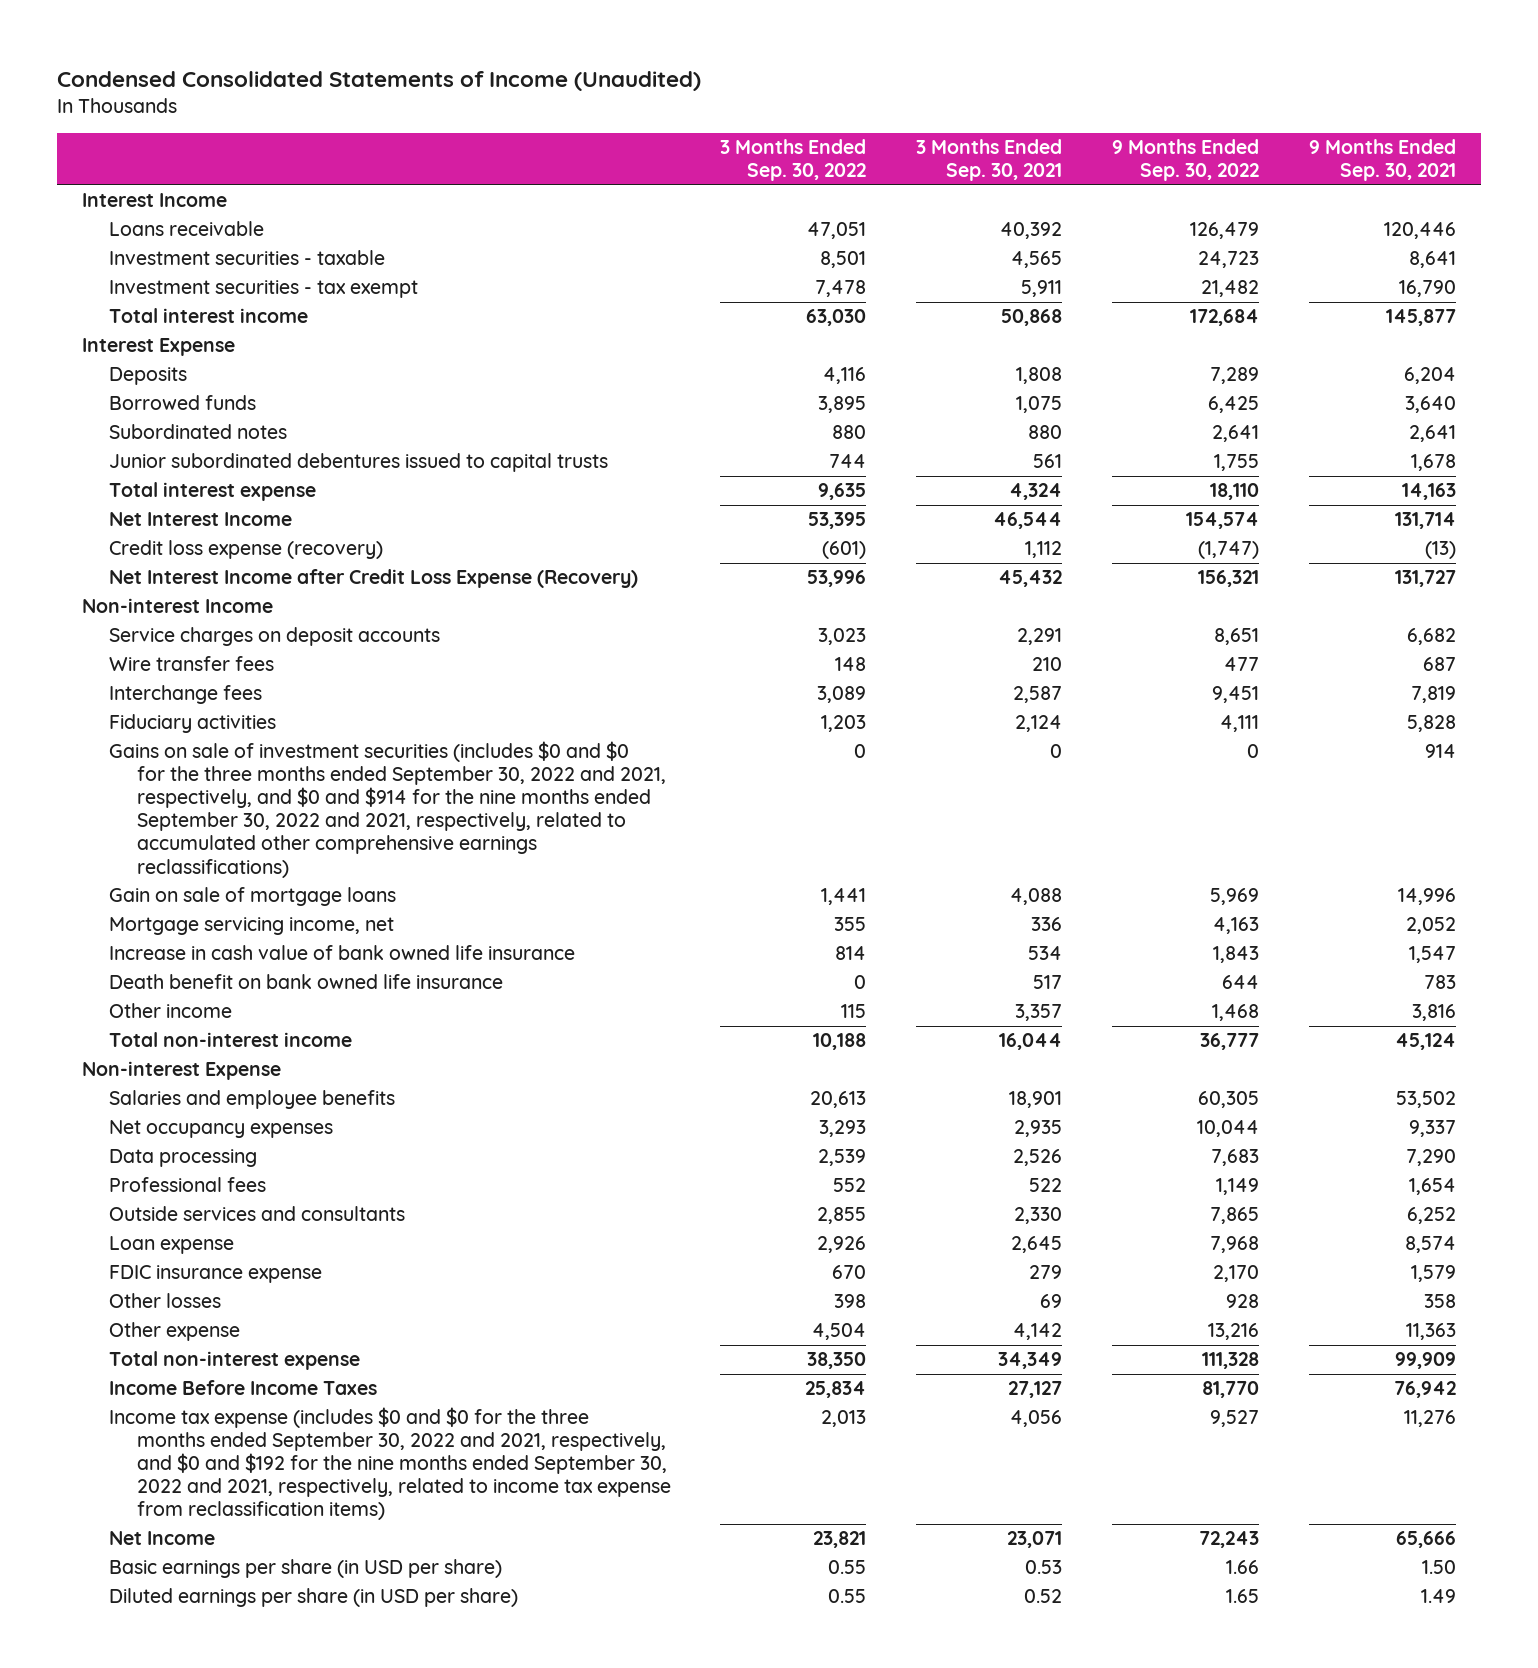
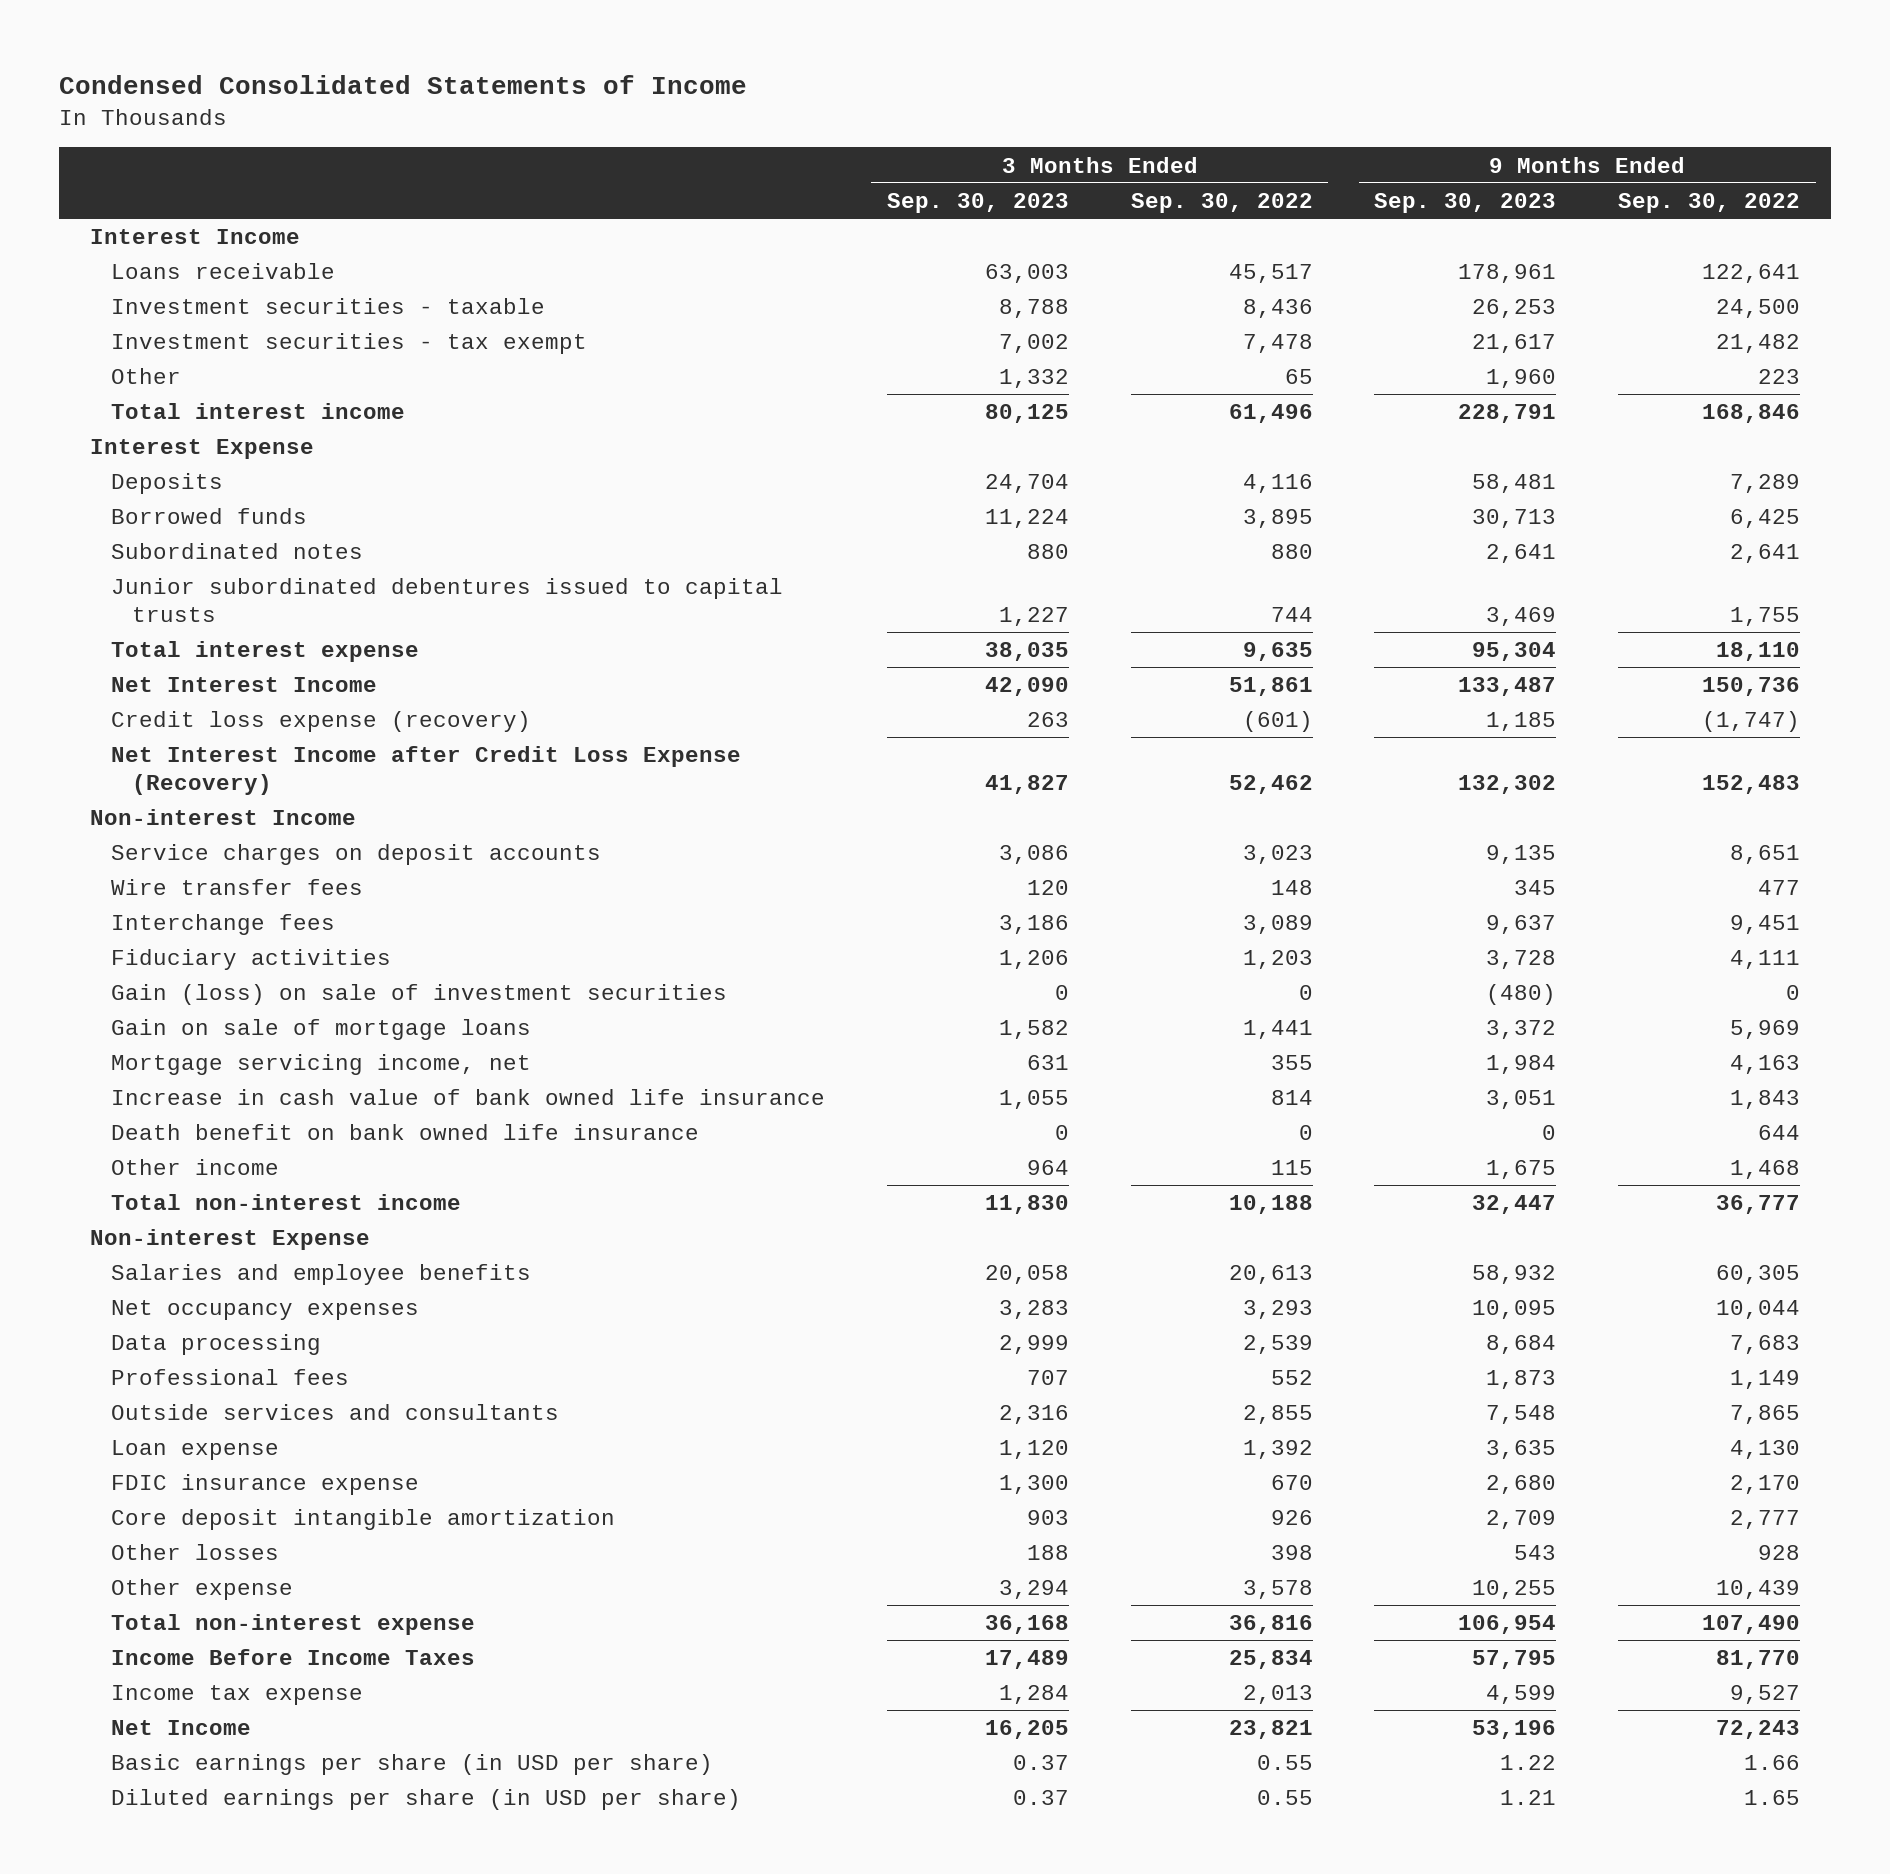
- Condensed Consolidated Statements of Income (Unaudited)
+ Condensed Consolidated Statements of Income
- | 3 Months Ended Sep. 30, 2022 | 3 Months Ended Sep. 30, 2021 | 9 Months Ended Sep. 30, 2022 | 9 Months Ended Sep. 30, 2021
+ | 3 Months Ended Sep. 30, 2023 | 3 Months Ended Sep. 30, 2022 | 9 Months Ended Sep. 30, 2023 | 9 Months Ended Sep. 30, 2022
- Loans receivable | 47,051 | 40,392 | 126,479 | 120,446
- Investment securities - taxable | 8,501 | 4,565 | 24,723 | 8,641
+ Loans receivable | 63,003 | 45,517 | 178,961 | 122,641
+ Investment securities - taxable | 8,788 | 8,436 | 26,253 | 24,500
- Total interest income | 63,030 | 50,868 | 172,684 | 145,877
+ Other | 1,332 | 65 | 1,960 | 223
+ Total interest income | 80,125 | 61,496 | 228,791 | 168,846
- Net Interest Income | 53,395 | 46,544 | 154,574 | 131,714
+ Net Interest Income | 42,090 | 51,861 | 133,487 | 150,736
- Net Interest Income after Credit Loss Expense (Recovery) | 53,996 | 45,432 | 156,321 | 131,727
+ Net Interest Income after Credit Loss Expense (Recovery) | 41,827 | 52,462 | 132,302 | 152,483
- Gains on sale of investment securities (includes $0 and $0 for the three months ended September 30, 2022 and 2021, respectively, and $0 and $914 for the nine months ended September 30, 2022 and 2021, respectively, related to accumulated other comprehensive earnings reclassifications) | 0 | 0 | 0 | 914
+ Gain (loss) on sale of investment securities | 0 | 0 | (480) | 0
- Loan expense | 2,926 | 2,645 | 7,968 | 8,574
+ Loan expense | 1,120 | 1,392 | 3,635 | 4,130
+ Core deposit intangible amortization | 903 | 926 | 2,709 | 2,777
- Other expense | 4,504 | 4,142 | 13,216 | 11,363
- Total non-interest expense | 38,350 | 34,349 | 111,328 | 99,909
+ Other expense | 3,294 | 3,578 | 10,255 | 10,439
+ Total non-interest expense | 36,168 | 36,816 | 106,954 | 107,490
- Income tax expense (includes $0 and $0 for the three months ended September 30, 2022 and 2021, respectively, and $0 and $192 for the nine months ended September 30, 2022 and 2021, respectively, related to income tax expense from reclassification items) | 2,013 | 4,056 | 9,527 | 11,276
+ Income tax expense | 1,284 | 2,013 | 4,599 | 9,527

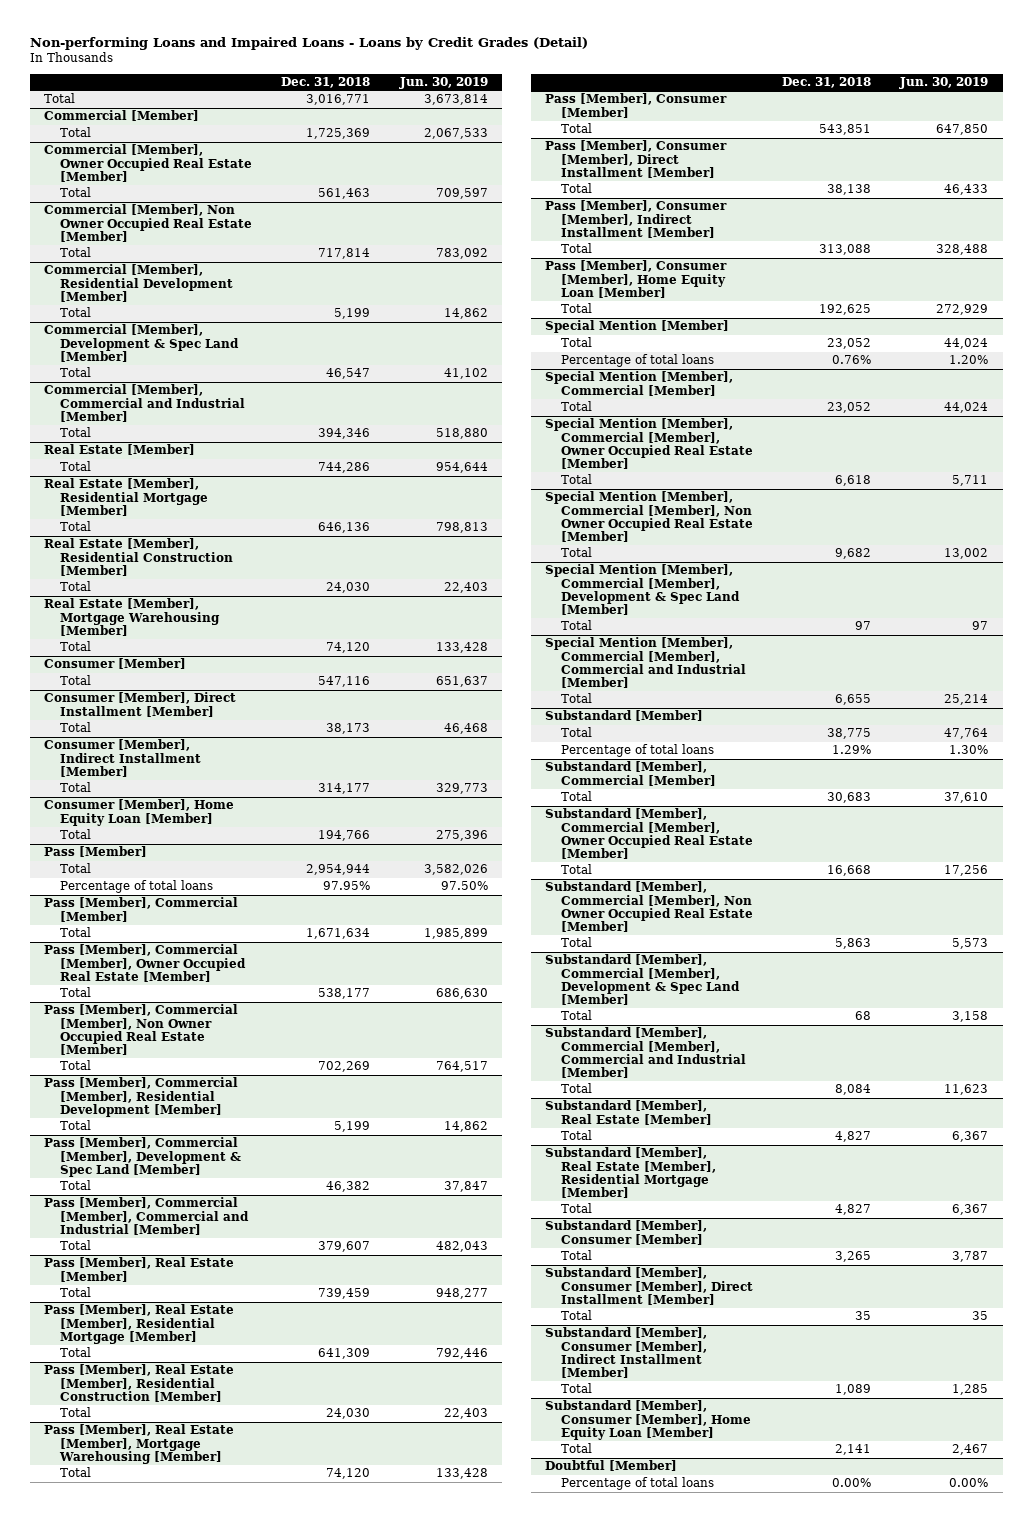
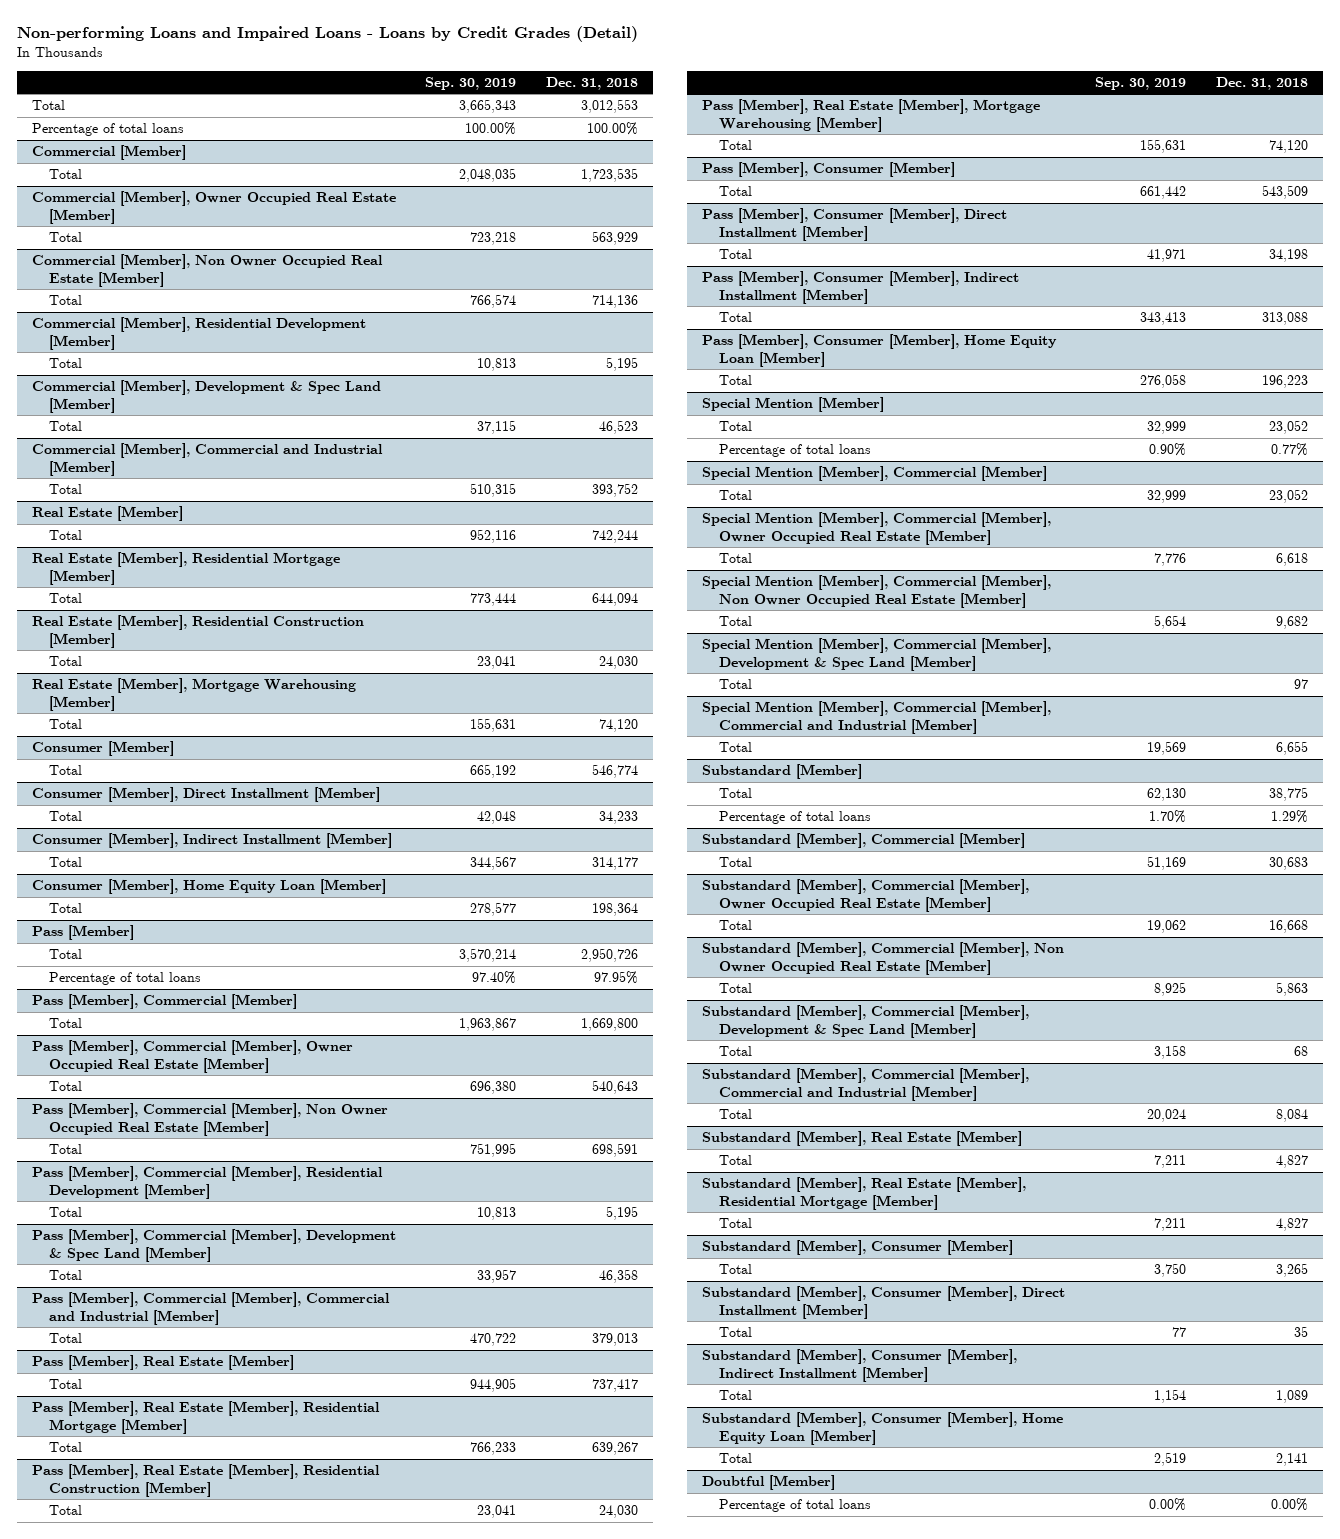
- | Dec. 31, 2018 | Jun. 30, 2019
+ | Sep. 30, 2019 | Dec. 31, 2018
- Total | 3,016,771 | 3,673,814
+ Total | 3,665,343 | 3,012,553
+ Percentage of total loans | 100.00% | 100.00%
@ Commercial [Member]
- Total | 1,725,369 | 2,067,533
+ Total | 2,048,035 | 1,723,535
@ Commercial [Member], Owner Occupied Real Estate [Member]
- Total | 561,463 | 709,597
+ Total | 723,218 | 563,929
@ Commercial [Member], Non Owner Occupied Real Estate [Member]
- Total | 717,814 | 783,092
+ Total | 766,574 | 714,136
@ Commercial [Member], Residential Development [Member]
- Total | 5,199 | 14,862
+ Total | 10,813 | 5,195
@ Commercial [Member], Development & Spec Land [Member]
- Total | 46,547 | 41,102
+ Total | 37,115 | 46,523
@ Commercial [Member], Commercial and Industrial [Member]
- Total | 394,346 | 518,880
+ Total | 510,315 | 393,752
@ Real Estate [Member]
- Total | 744,286 | 954,644
+ Total | 952,116 | 742,244
@ Real Estate [Member], Residential Mortgage [Member]
- Total | 646,136 | 798,813
+ Total | 773,444 | 644,094
@ Consumer [Member]
- Total | 547,116 | 651,637
+ Total | 665,192 | 546,774
@ Consumer [Member], Direct Installment [Member]
- Total | 38,173 | 46,468
+ Total | 42,048 | 34,233
@ Consumer [Member], Home Equity Loan [Member]
- Total | 194,766 | 275,396
+ Total | 278,577 | 198,364
@ Pass [Member]
- Total | 2,954,944 | 3,582,026
+ Total | 3,570,214 | 2,950,726
@ Pass [Member], Commercial [Member]
- Total | 1,671,634 | 1,985,899
+ Total | 1,963,867 | 1,669,800
@ Pass [Member], Commercial [Member], Owner Occupied Real Estate [Member]
- Total | 538,177 | 686,630
+ Total | 696,380 | 540,643
@ Pass [Member], Commercial [Member], Non Owner Occupied Real Estate [Member]
- Total | 702,269 | 764,517
+ Total | 751,995 | 698,591
@ Pass [Member], Commercial [Member], Residential Development [Member]
- Total | 5,199 | 14,862
+ Total | 10,813 | 5,195
@ Pass [Member], Commercial [Member], Development & Spec Land [Member]
- Total | 46,382 | 37,847
+ Total | 33,957 | 46,358
@ Pass [Member], Commercial [Member], Commercial and Industrial [Member]
- Total | 379,607 | 482,043
+ Total | 470,722 | 379,013
@ Pass [Member], Real Estate [Member]
- Total | 739,459 | 948,277
+ Total | 944,905 | 737,417
@ Pass [Member], Real Estate [Member], Residential Mortgage [Member]
- Total | 641,309 | 792,446
+ Total | 766,233 | 639,267
@ Pass [Member], Consumer [Member]
- Total | 543,851 | 647,850
+ Total | 661,442 | 543,509
@ Pass [Member], Consumer [Member], Direct Installment [Member]
- Total | 38,138 | 46,433
+ Total | 41,971 | 34,198
@ Pass [Member], Consumer [Member], Home Equity Loan [Member]
- Total | 192,625 | 272,929
+ Total | 276,058 | 196,223
@ Special Mention [Member]
- Percentage of total loans | 0.76% | 1.20%
+ Percentage of total loans | 0.90% | 0.77%

